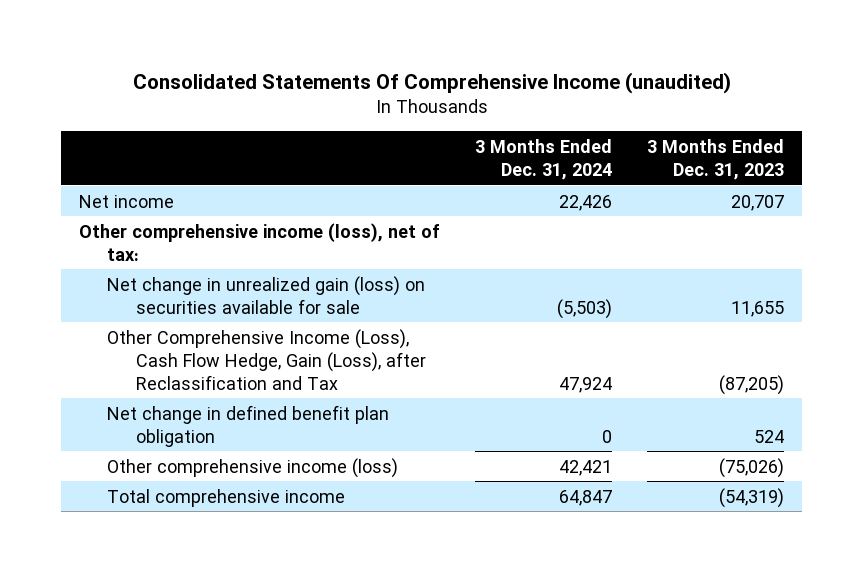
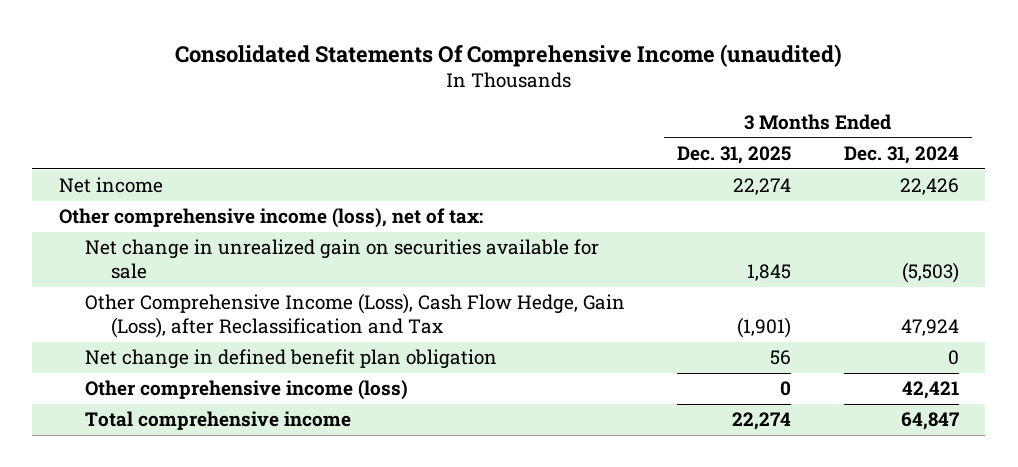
- | 3 Months Ended Dec. 31, 2024 | 3 Months Ended Dec. 31, 2023
+ | 3 Months Ended Dec. 31, 2025 | 3 Months Ended Dec. 31, 2024
- Net change in unrealized gain (loss) on securities available for sale | (5,503) | 11,655
+ Net change in unrealized gain on securities available for sale | 1,845 | (5,503)

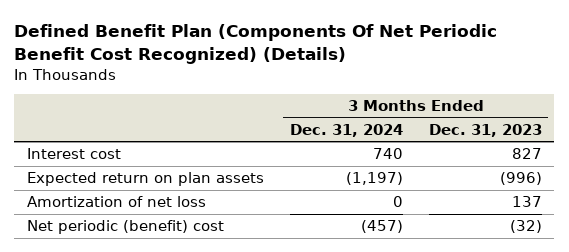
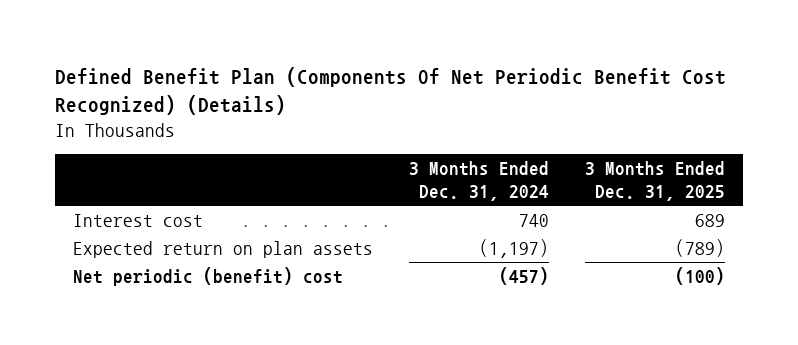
- | 3 Months Ended Dec. 31, 2024 | 3 Months Ended Dec. 31, 2023
+ | 3 Months Ended Dec. 31, 2024 | 3 Months Ended Dec. 31, 2025
- Amortization of net loss | 0 | 137

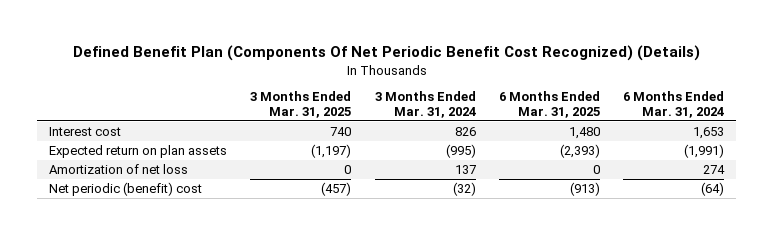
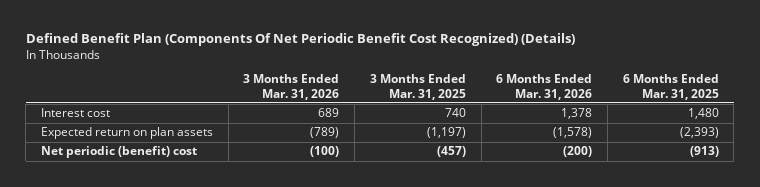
- | 3 Months Ended Mar. 31, 2025 | 3 Months Ended Mar. 31, 2024 | 6 Months Ended Mar. 31, 2025 | 6 Months Ended Mar. 31, 2024
+ | 3 Months Ended Mar. 31, 2026 | 3 Months Ended Mar. 31, 2025 | 6 Months Ended Mar. 31, 2026 | 6 Months Ended Mar. 31, 2025
- Amortization of net loss | 0 | 137 | 0 | 274

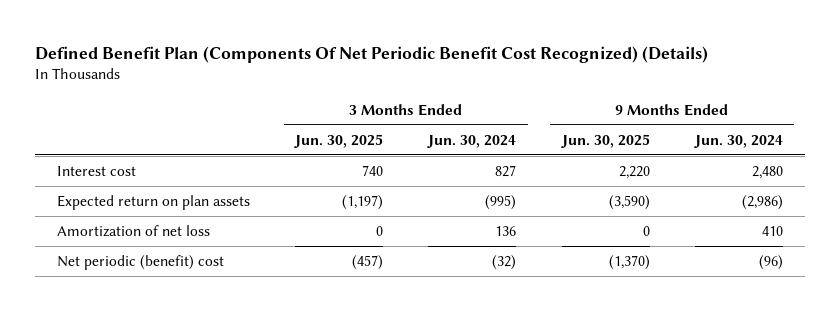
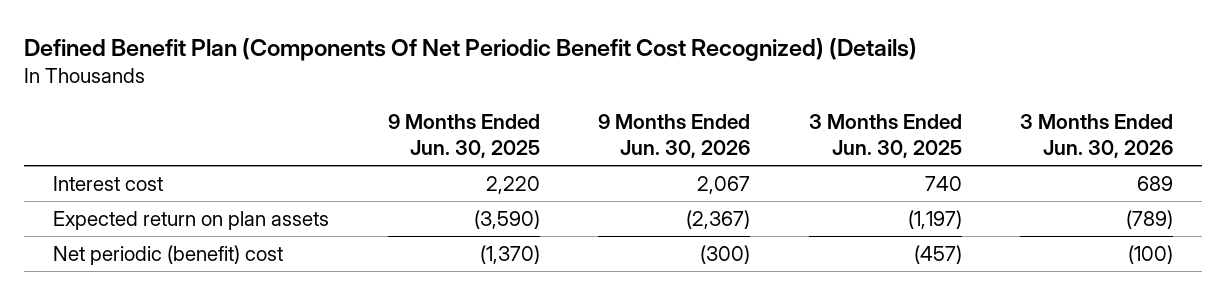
- | 3 Months Ended Jun. 30, 2025 | 3 Months Ended Jun. 30, 2024 | 9 Months Ended Jun. 30, 2025 | 9 Months Ended Jun. 30, 2024
+ | 9 Months Ended Jun. 30, 2025 | 9 Months Ended Jun. 30, 2026 | 3 Months Ended Jun. 30, 2025 | 3 Months Ended Jun. 30, 2026
- Amortization of net loss | 0 | 136 | 0 | 410

